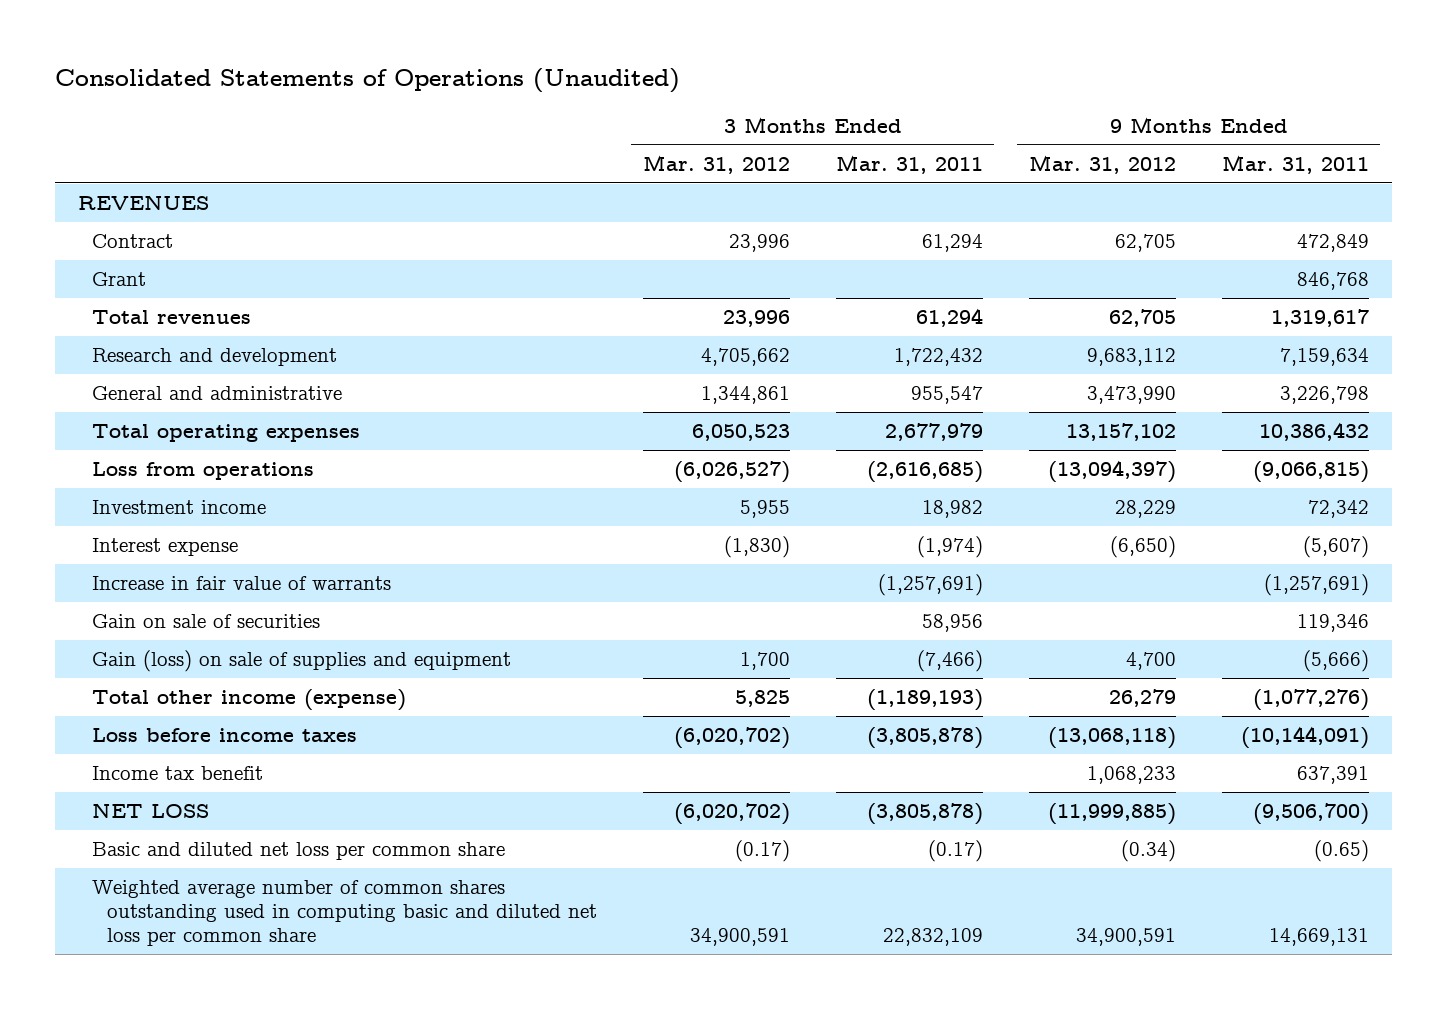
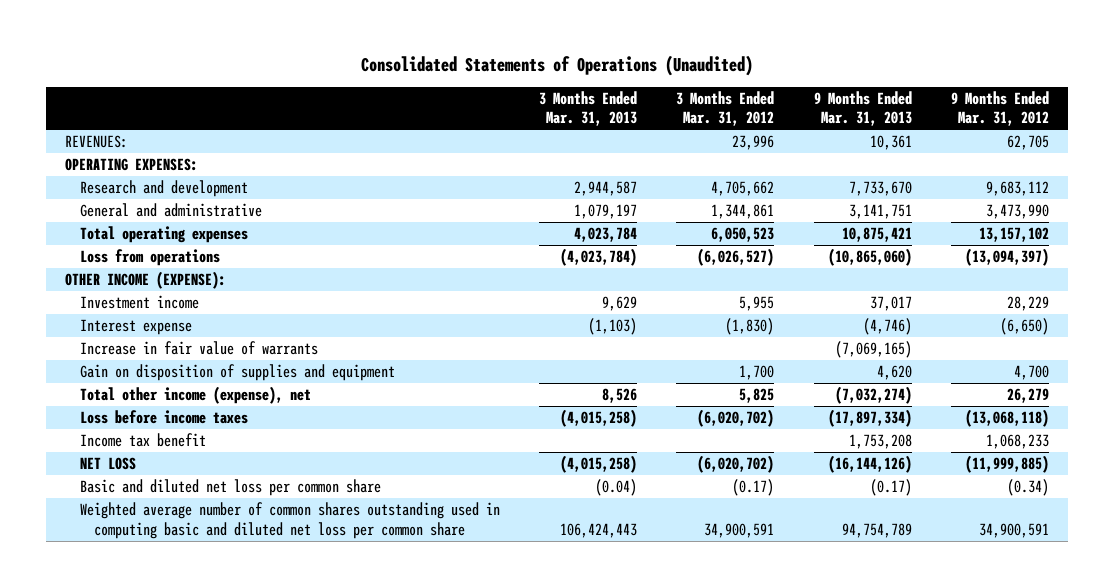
- | 3 Months Ended Mar. 31, 2012 | 3 Months Ended Mar. 31, 2011 | 9 Months Ended Mar. 31, 2012 | 9 Months Ended Mar. 31, 2011
+ | 3 Months Ended Mar. 31, 2013 | 3 Months Ended Mar. 31, 2012 | 9 Months Ended Mar. 31, 2013 | 9 Months Ended Mar. 31, 2012
- REVENUES
- Contract | 23,996 | 61,294 | 62,705 | 472,849
- Grant | | | | 846,768
- Total revenues | 23,996 | 61,294 | 62,705 | 1,319,617
+ REVENUES: | | 23,996 | 10,361 | 62,705
+ OPERATING EXPENSES:
+ OTHER INCOME (EXPENSE):
- Gain on sale of securities | | 58,956 | | 119,346
- Gain (loss) on sale of supplies and equipment | 1,700 | (7,466) | 4,700 | (5,666)
- Total other income (expense) | 5,825 | (1,189,193) | 26,279 | (1,077,276)
+ Gain on disposition of supplies and equipment | | 1,700 | 4,620 | 4,700
+ Total other income (expense), net | 8,526 | 5,825 | (7,032,274) | 26,279

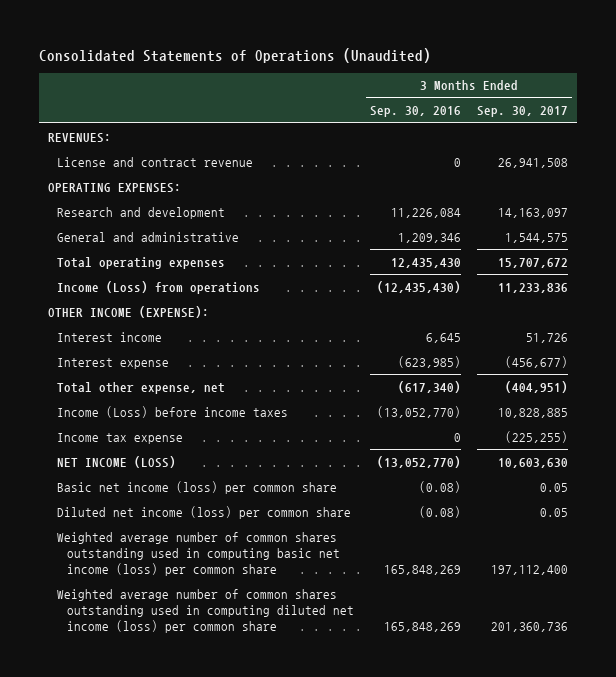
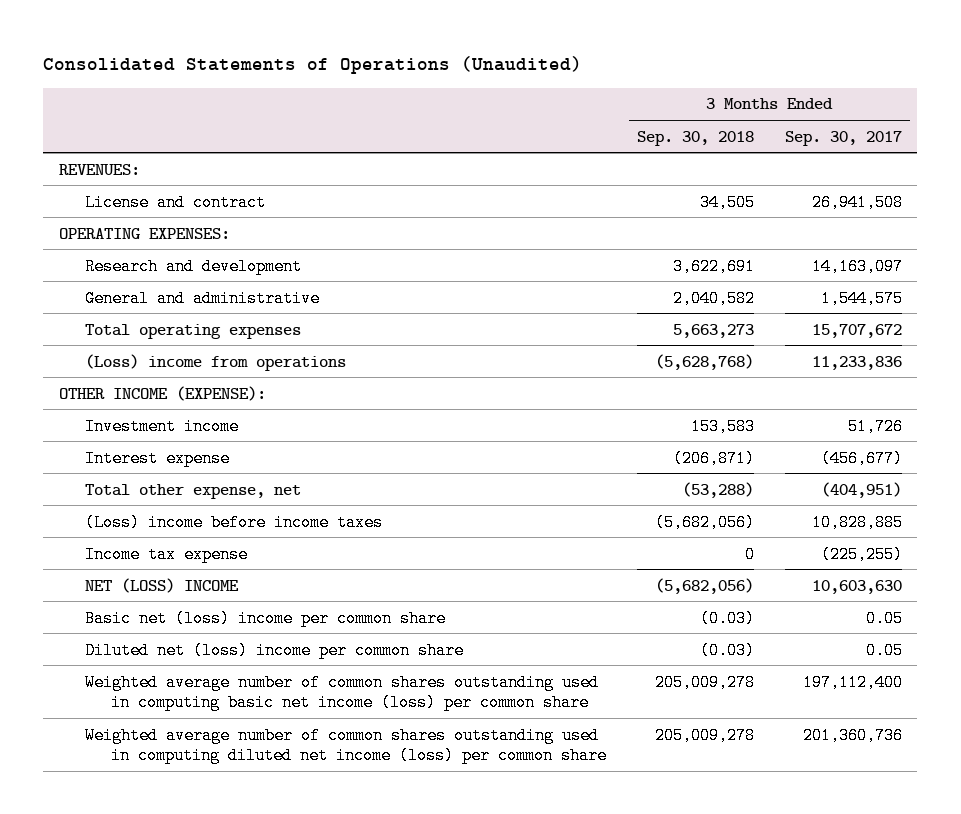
- | 3 Months Ended Sep. 30, 2016 | 3 Months Ended Sep. 30, 2017
+ | 3 Months Ended Sep. 30, 2018 | 3 Months Ended Sep. 30, 2017
- License and contract revenue | 0 | 26,941,508
+ License and contract | 34,505 | 26,941,508
- Income (Loss) from operations | (12,435,430) | 11,233,836
+ (Loss) income from operations | (5,628,768) | 11,233,836
- Interest income | 6,645 | 51,726
+ Investment income | 153,583 | 51,726
- Income (Loss) before income taxes | (13,052,770) | 10,828,885
+ (Loss) income before income taxes | (5,682,056) | 10,828,885
- NET INCOME (LOSS) | (13,052,770) | 10,603,630
- Basic net income (loss) per common share | (0.08) | 0.05
- Diluted net income (loss) per common share | (0.08) | 0.05
+ NET (LOSS) INCOME | (5,682,056) | 10,603,630
+ Basic net (loss) income per common share | (0.03) | 0.05
+ Diluted net (loss) income per common share | (0.03) | 0.05

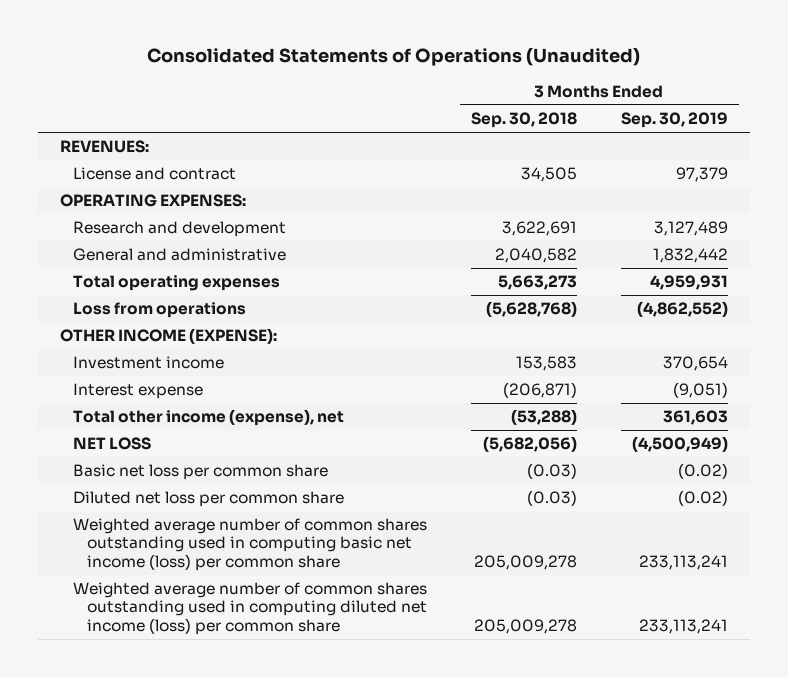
- | 3 Months Ended Sep. 30, 2018 | 3 Months Ended Sep. 30, 2017
+ | 3 Months Ended Sep. 30, 2018 | 3 Months Ended Sep. 30, 2019
- (Loss) income from operations | (5,628,768) | 11,233,836
+ Loss from operations | (5,628,768) | (4,862,552)
- Total other expense, net | (53,288) | (404,951)
- (Loss) income before income taxes | (5,682,056) | 10,828,885
- Income tax expense | 0 | (225,255)
- NET (LOSS) INCOME | (5,682,056) | 10,603,630
- Basic net (loss) income per common share | (0.03) | 0.05
- Diluted net (loss) income per common share | (0.03) | 0.05
+ Total other income (expense), net | (53,288) | 361,603
+ NET LOSS | (5,682,056) | (4,500,949)
+ Basic net loss per common share | (0.03) | (0.02)
+ Diluted net loss per common share | (0.03) | (0.02)

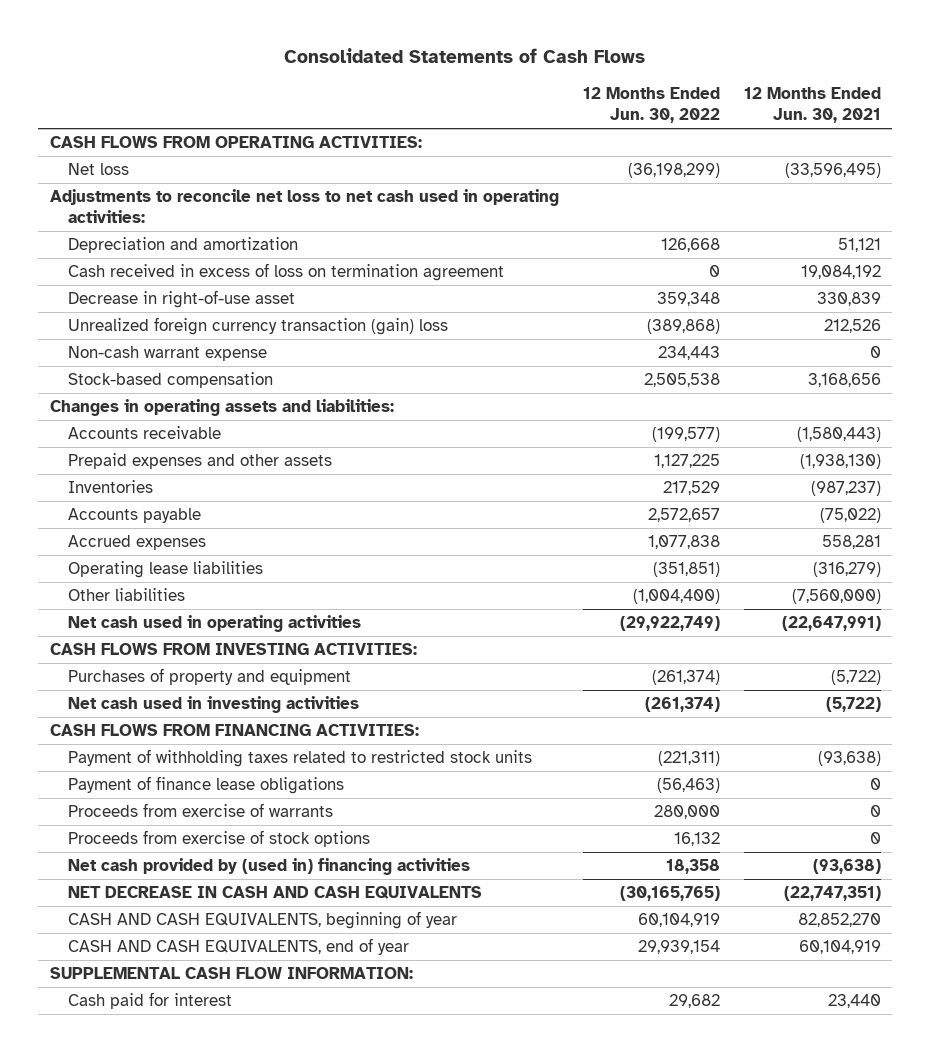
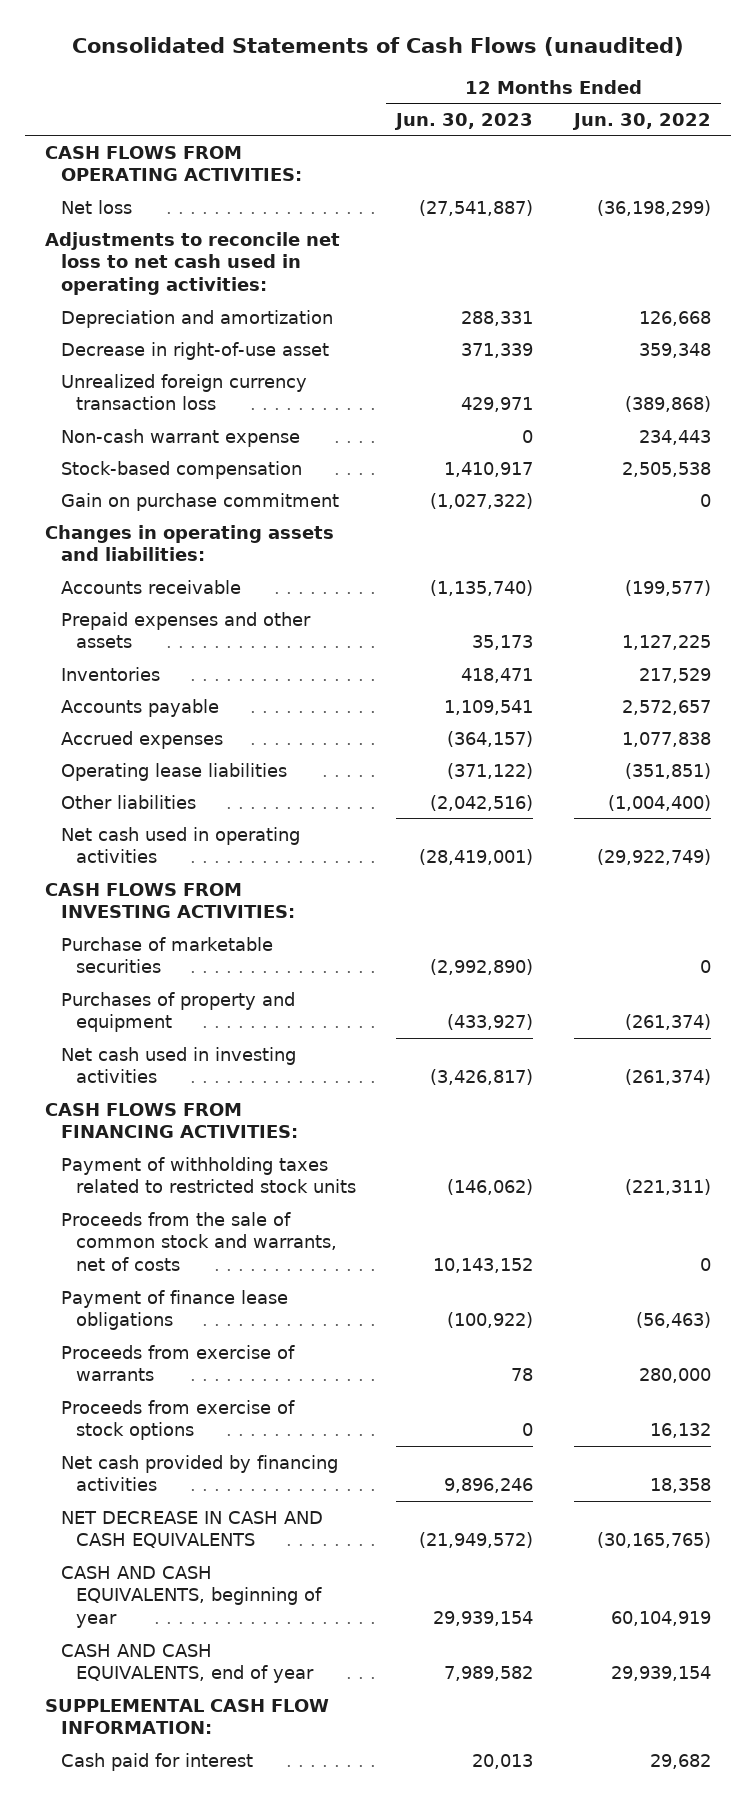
- Consolidated Statements of Cash Flows
+ Consolidated Statements of Cash Flows (unaudited)
- | 12 Months Ended Jun. 30, 2022 | 12 Months Ended Jun. 30, 2021
+ | 12 Months Ended Jun. 30, 2023 | 12 Months Ended Jun. 30, 2022
- Cash received in excess of loss on termination agreement | 0 | 19,084,192
- Unrealized foreign currency transaction (gain) loss | (389,868) | 212,526
+ Unrealized foreign currency transaction loss | 429,971 | (389,868)
+ Gain on purchase commitment | (1,027,322) | 0
+ Purchase of marketable securities | (2,992,890) | 0
+ Proceeds from the sale of common stock and warrants, net of costs | 10,143,152 | 0
- Net cash provided by (used in) financing activities | 18,358 | (93,638)
+ Net cash provided by financing activities | 9,896,246 | 18,358

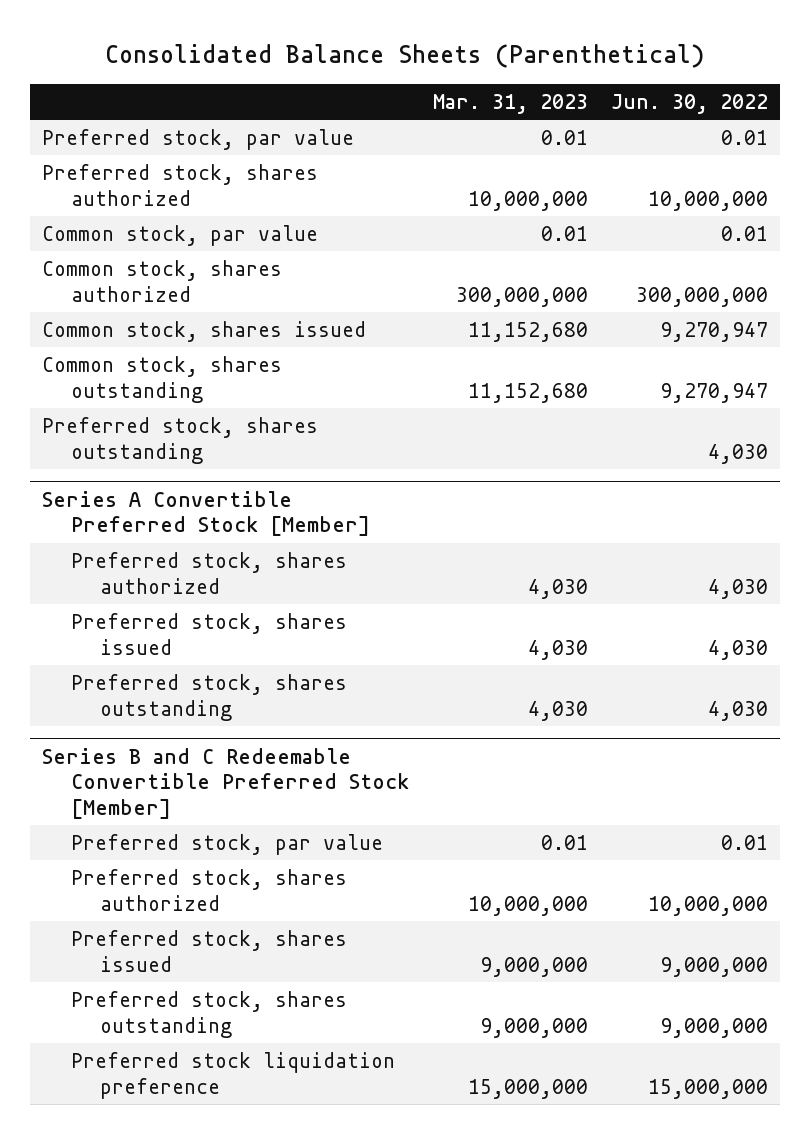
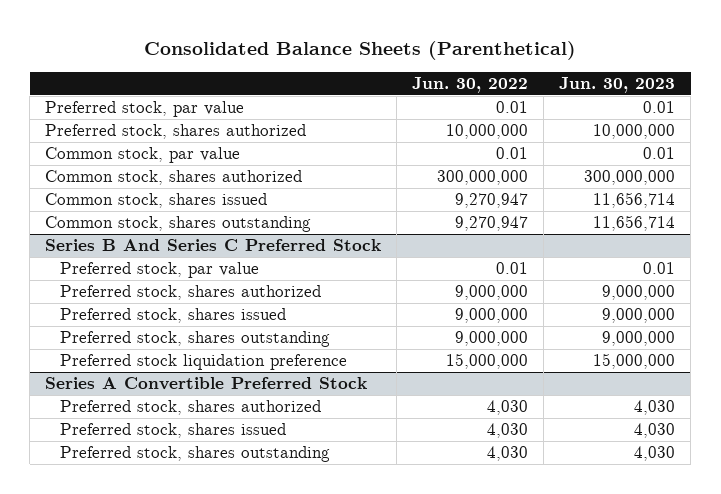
- | Mar. 31, 2023 | Jun. 30, 2022
+ | Jun. 30, 2022 | Jun. 30, 2023
- Preferred stock, shares outstanding | | 4,030
- Series A Convertible Preferred Stock [Member]
- Preferred stock, shares authorized | 4,030 | 4,030
- Preferred stock, shares issued | 4,030 | 4,030
- Preferred stock, shares outstanding | 4,030 | 4,030
- Series B and C Redeemable Convertible Preferred Stock [Member]
+ Series B And Series C Preferred Stock
- Preferred stock, shares authorized | 10,000,000 | 10,000,000
+ Preferred stock, shares authorized | 9,000,000 | 9,000,000
+ Series A Convertible Preferred Stock
+ Preferred stock, shares authorized | 4,030 | 4,030
+ Preferred stock, shares issued | 4,030 | 4,030
+ Preferred stock, shares outstanding | 4,030 | 4,030

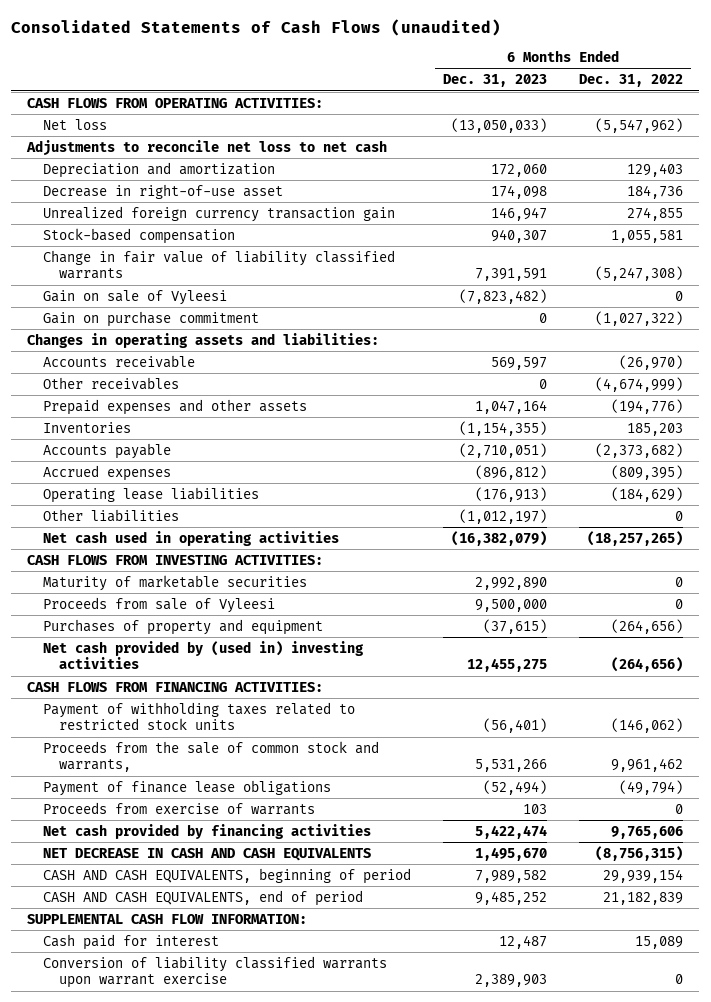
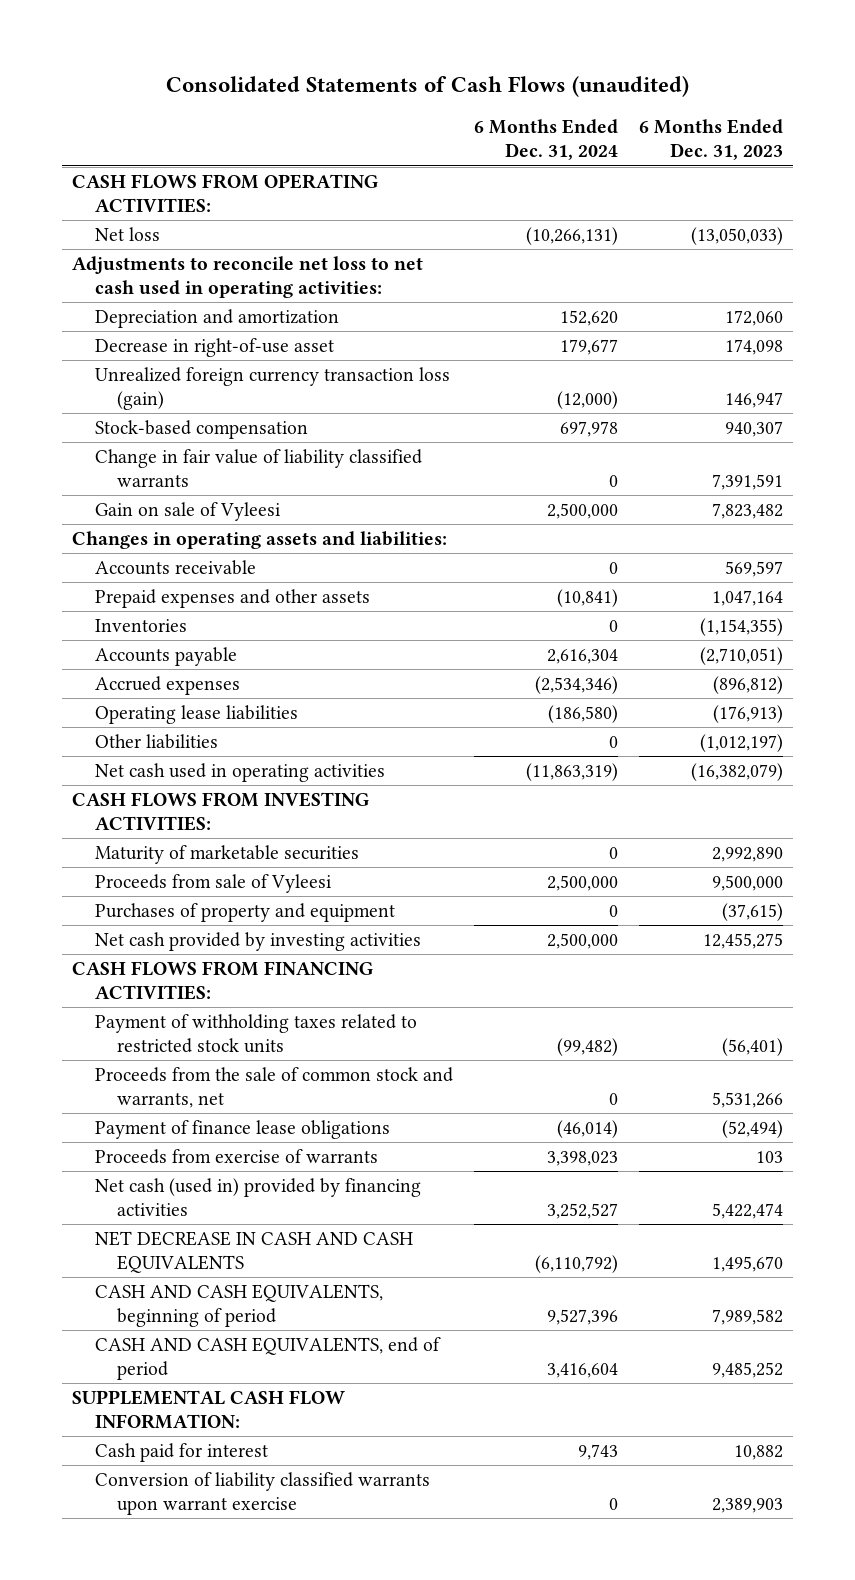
- | 6 Months Ended Dec. 31, 2023 | 6 Months Ended Dec. 31, 2022
+ | 6 Months Ended Dec. 31, 2024 | 6 Months Ended Dec. 31, 2023
- Adjustments to reconcile net loss to net cash
+ Adjustments to reconcile net loss to net cash used in operating activities:
- Unrealized foreign currency transaction gain | 146,947 | 274,855
+ Unrealized foreign currency transaction loss (gain) | (12,000) | 146,947
- Gain on sale of Vyleesi | (7,823,482) | 0
- Gain on purchase commitment | 0 | (1,027,322)
+ Gain on sale of Vyleesi | 2,500,000 | 7,823,482
- Other receivables | 0 | (4,674,999)
- Net cash provided by (used in) investing activities | 12,455,275 | (264,656)
+ Net cash provided by investing activities | 2,500,000 | 12,455,275
- Proceeds from the sale of common stock and warrants, | 5,531,266 | 9,961,462
+ Proceeds from the sale of common stock and warrants, net | 0 | 5,531,266
- Net cash provided by financing activities | 5,422,474 | 9,765,606
+ Net cash (used in) provided by financing activities | 3,252,527 | 5,422,474
- Cash paid for interest | 12,487 | 15,089
+ Cash paid for interest | 9,743 | 10,882

